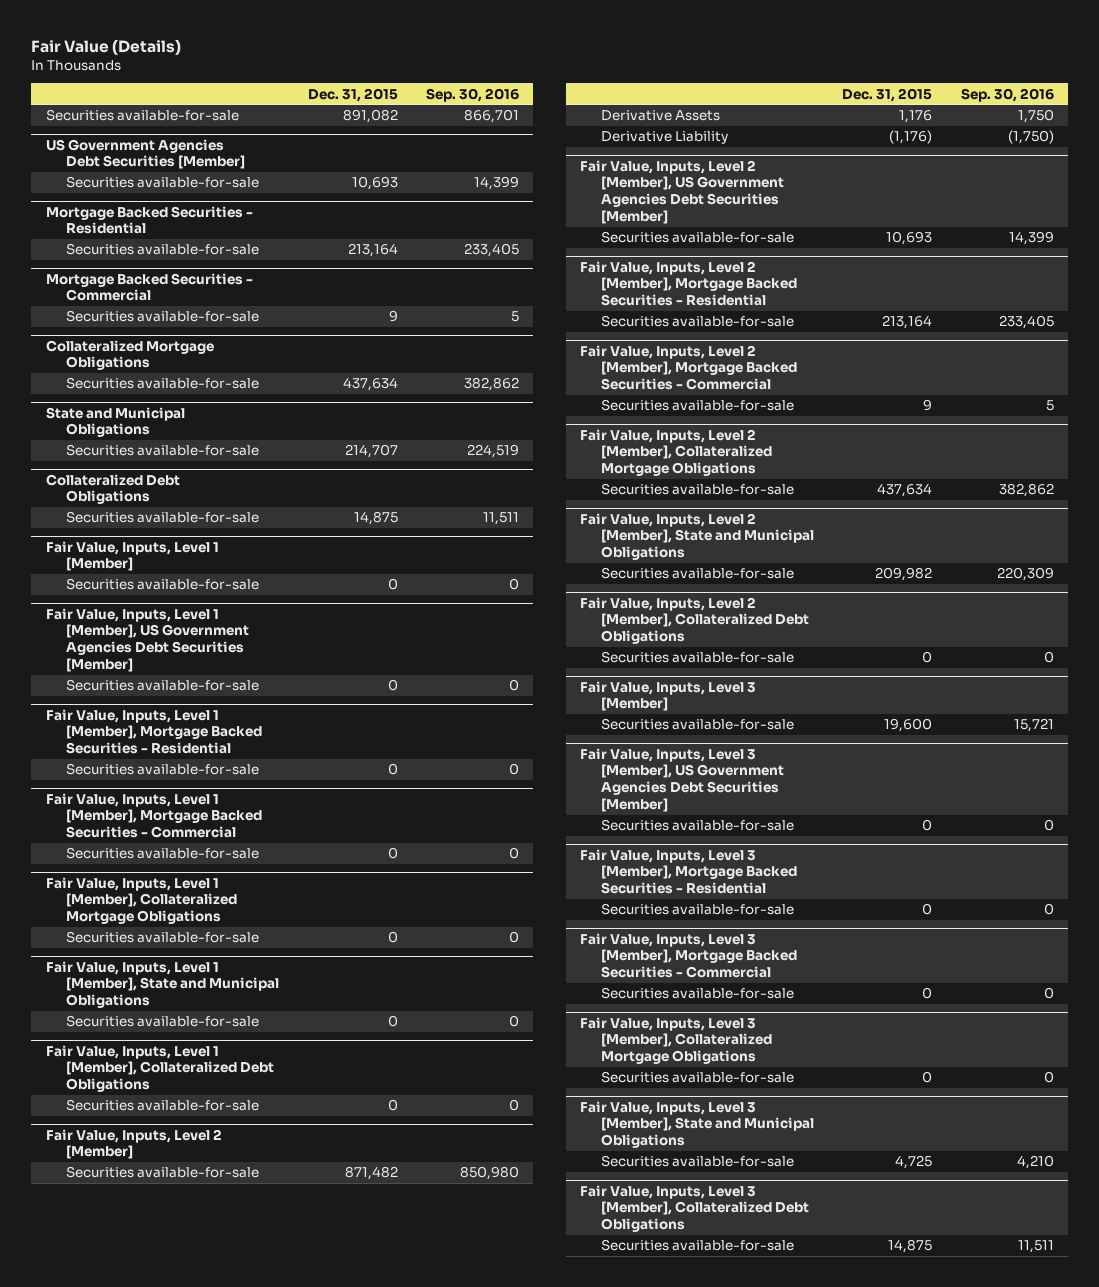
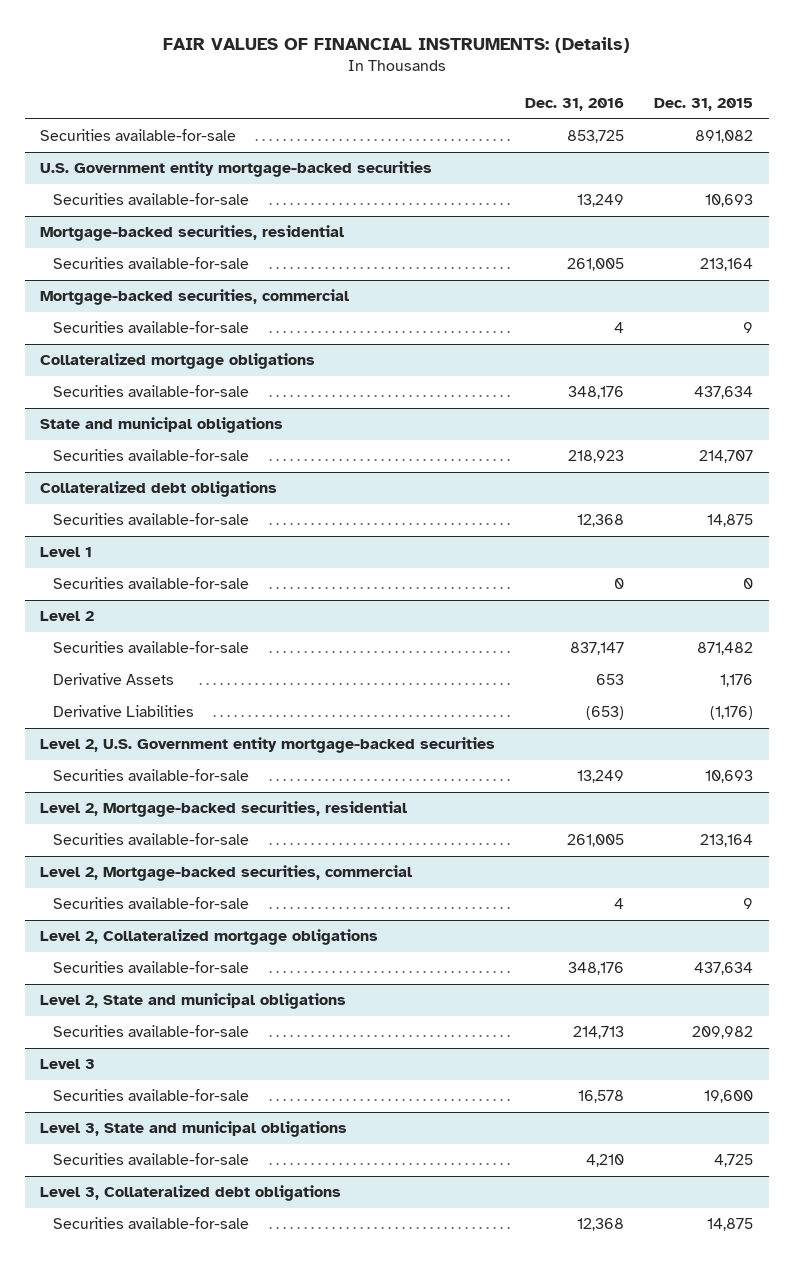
- Fair Value (Details)
+ FAIR VALUES OF FINANCIAL INSTRUMENTS: (Details)
- | Dec. 31, 2015 | Sep. 30, 2016
+ | Dec. 31, 2016 | Dec. 31, 2015
- US Government Agencies Debt Securities [Member]
+ U.S. Government entity mortgage-backed securities
- Mortgage Backed Securities - Residential
+ Mortgage-backed securities, residential
- Mortgage Backed Securities - Commercial
+ Mortgage-backed securities, commercial
- Collateralized Mortgage Obligations
+ Collateralized mortgage obligations
- State and Municipal Obligations
+ State and municipal obligations
- Collateralized Debt Obligations
+ Collateralized debt obligations
- Fair Value, Inputs, Level 1 [Member]
- Securities available-for-sale | 0 | 0
- Fair Value, Inputs, Level 1 [Member], US Government Agencies Debt Securities [Member]
- Securities available-for-sale | 0 | 0
- Fair Value, Inputs, Level 1 [Member], Mortgage Backed Securities - Residential
- Securities available-for-sale | 0 | 0
- Fair Value, Inputs, Level 1 [Member], Mortgage Backed Securities - Commercial
- Securities available-for-sale | 0 | 0
- Fair Value, Inputs, Level 1 [Member], Collateralized Mortgage Obligations
- Securities available-for-sale | 0 | 0
- Fair Value, Inputs, Level 1 [Member], State and Municipal Obligations
- Securities available-for-sale | 0 | 0
- Fair Value, Inputs, Level 1 [Member], Collateralized Debt Obligations
+ Level 1
- Fair Value, Inputs, Level 2 [Member]
+ Level 2
- Derivative Liability | (1,176) | (1,750)
- Fair Value, Inputs, Level 2 [Member], US Government Agencies Debt Securities [Member]
+ Derivative Liabilities | (653) | (1,176)
+ Level 2, U.S. Government entity mortgage-backed securities
- Fair Value, Inputs, Level 2 [Member], Mortgage Backed Securities - Residential
+ Level 2, Mortgage-backed securities, residential
- Fair Value, Inputs, Level 2 [Member], Mortgage Backed Securities - Commercial
+ Level 2, Mortgage-backed securities, commercial
- Fair Value, Inputs, Level 2 [Member], Collateralized Mortgage Obligations
+ Level 2, Collateralized mortgage obligations
- Fair Value, Inputs, Level 2 [Member], State and Municipal Obligations
+ Level 2, State and municipal obligations
- Fair Value, Inputs, Level 2 [Member], Collateralized Debt Obligations
- Securities available-for-sale | 0 | 0
- Fair Value, Inputs, Level 3 [Member]
+ Level 3
- Fair Value, Inputs, Level 3 [Member], US Government Agencies Debt Securities [Member]
- Securities available-for-sale | 0 | 0
- Fair Value, Inputs, Level 3 [Member], Mortgage Backed Securities - Residential
- Securities available-for-sale | 0 | 0
- Fair Value, Inputs, Level 3 [Member], Mortgage Backed Securities - Commercial
- Securities available-for-sale | 0 | 0
- Fair Value, Inputs, Level 3 [Member], Collateralized Mortgage Obligations
- Securities available-for-sale | 0 | 0
- Fair Value, Inputs, Level 3 [Member], State and Municipal Obligations
+ Level 3, State and municipal obligations
- Fair Value, Inputs, Level 3 [Member], Collateralized Debt Obligations
+ Level 3, Collateralized debt obligations

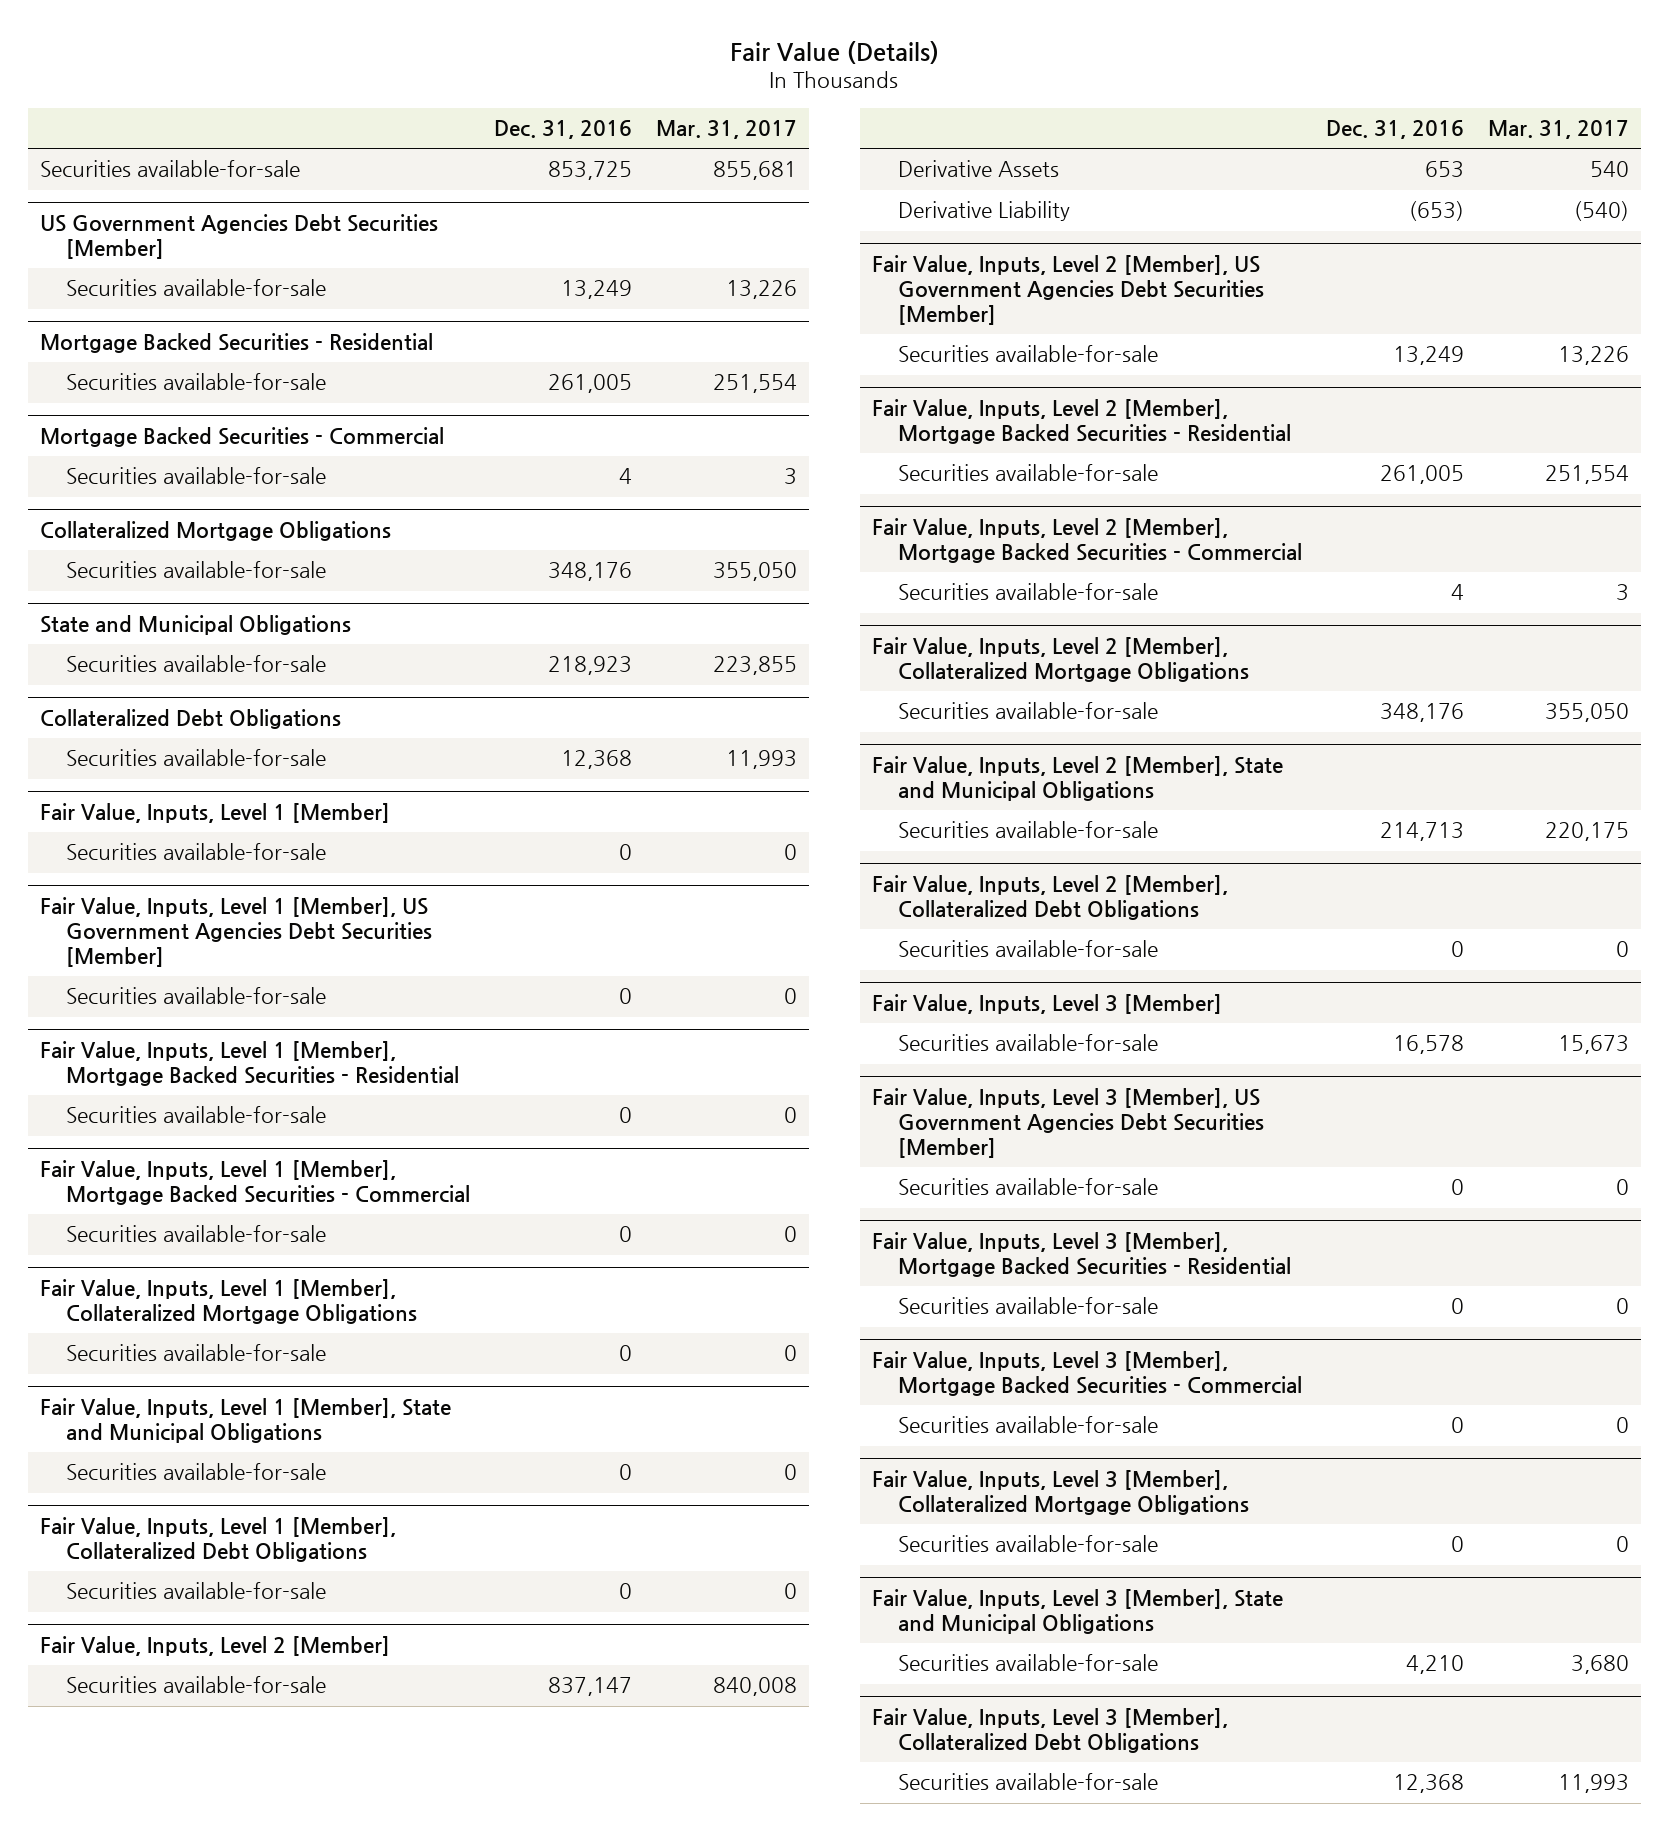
- FAIR VALUES OF FINANCIAL INSTRUMENTS: (Details)
+ Fair Value (Details)
- | Dec. 31, 2016 | Dec. 31, 2015
+ | Dec. 31, 2016 | Mar. 31, 2017
- U.S. Government entity mortgage-backed securities
+ US Government Agencies Debt Securities [Member]
- Mortgage-backed securities, residential
+ Mortgage Backed Securities - Residential
- Mortgage-backed securities, commercial
+ Mortgage Backed Securities - Commercial
- Collateralized mortgage obligations
+ Collateralized Mortgage Obligations
- State and municipal obligations
+ State and Municipal Obligations
- Collateralized debt obligations
+ Collateralized Debt Obligations
- Level 1
+ Fair Value, Inputs, Level 1 [Member]
- Level 2
+ Fair Value, Inputs, Level 1 [Member], US Government Agencies Debt Securities [Member]
+ Securities available-for-sale | 0 | 0
+ Fair Value, Inputs, Level 1 [Member], Mortgage Backed Securities - Residential
+ Securities available-for-sale | 0 | 0
+ Fair Value, Inputs, Level 1 [Member], Mortgage Backed Securities - Commercial
+ Securities available-for-sale | 0 | 0
+ Fair Value, Inputs, Level 1 [Member], Collateralized Mortgage Obligations
+ Securities available-for-sale | 0 | 0
+ Fair Value, Inputs, Level 1 [Member], State and Municipal Obligations
+ Securities available-for-sale | 0 | 0
+ Fair Value, Inputs, Level 1 [Member], Collateralized Debt Obligations
+ Securities available-for-sale | 0 | 0
+ Fair Value, Inputs, Level 2 [Member]
- Derivative Liabilities | (653) | (1,176)
- Level 2, U.S. Government entity mortgage-backed securities
+ Derivative Liability | (653) | (540)
+ Fair Value, Inputs, Level 2 [Member], US Government Agencies Debt Securities [Member]
- Level 2, Mortgage-backed securities, residential
+ Fair Value, Inputs, Level 2 [Member], Mortgage Backed Securities - Residential
- Level 2, Mortgage-backed securities, commercial
+ Fair Value, Inputs, Level 2 [Member], Mortgage Backed Securities - Commercial
- Level 2, Collateralized mortgage obligations
+ Fair Value, Inputs, Level 2 [Member], Collateralized Mortgage Obligations
- Level 2, State and municipal obligations
+ Fair Value, Inputs, Level 2 [Member], State and Municipal Obligations
- Level 3
+ Fair Value, Inputs, Level 2 [Member], Collateralized Debt Obligations
+ Securities available-for-sale | 0 | 0
+ Fair Value, Inputs, Level 3 [Member]
- Level 3, State and municipal obligations
+ Fair Value, Inputs, Level 3 [Member], US Government Agencies Debt Securities [Member]
+ Securities available-for-sale | 0 | 0
+ Fair Value, Inputs, Level 3 [Member], Mortgage Backed Securities - Residential
+ Securities available-for-sale | 0 | 0
+ Fair Value, Inputs, Level 3 [Member], Mortgage Backed Securities - Commercial
+ Securities available-for-sale | 0 | 0
+ Fair Value, Inputs, Level 3 [Member], Collateralized Mortgage Obligations
+ Securities available-for-sale | 0 | 0
+ Fair Value, Inputs, Level 3 [Member], State and Municipal Obligations
- Level 3, Collateralized debt obligations
+ Fair Value, Inputs, Level 3 [Member], Collateralized Debt Obligations

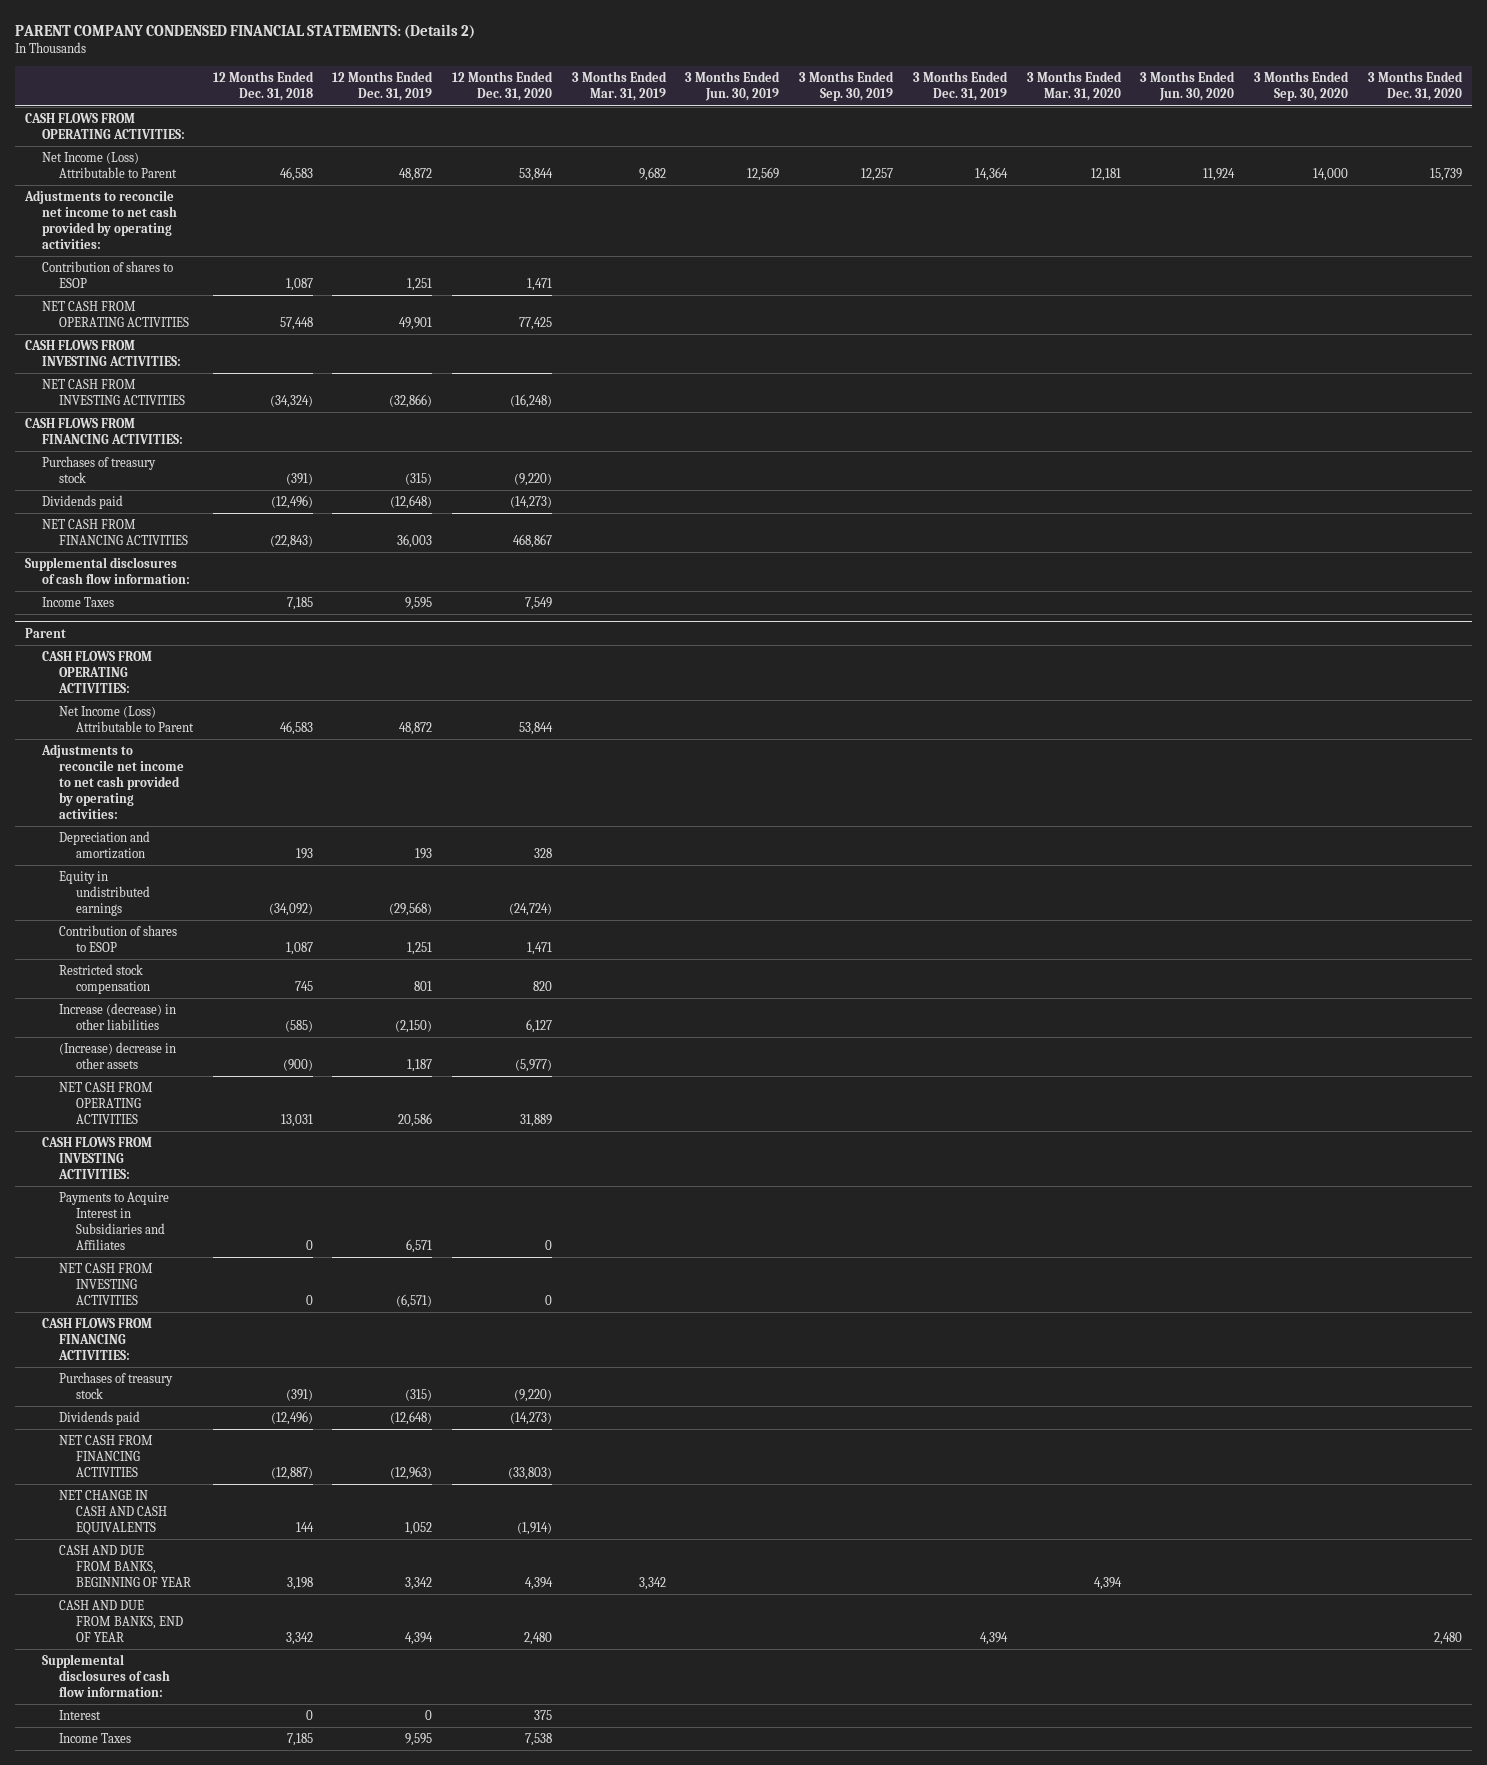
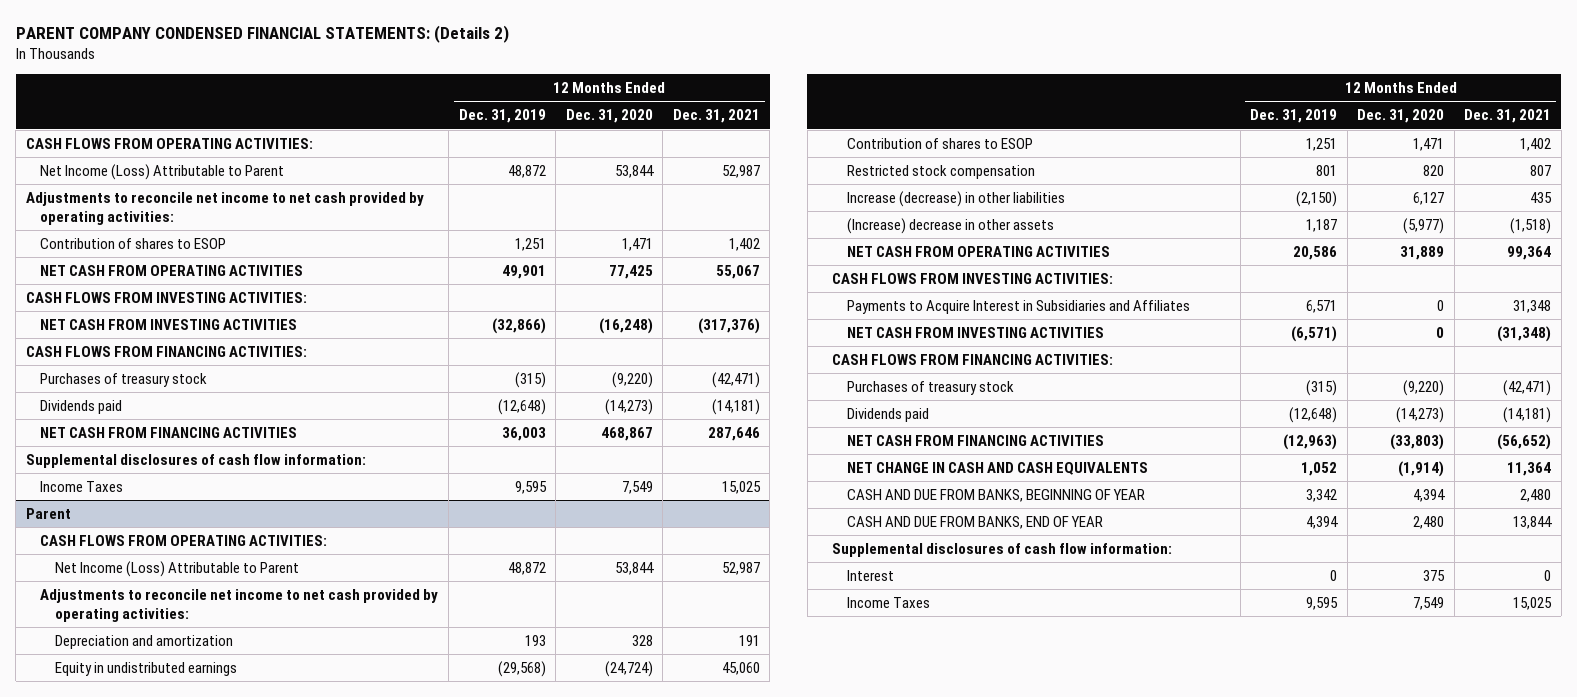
- | 12 Months Ended Dec. 31, 2018 | 12 Months Ended Dec. 31, 2019 | 12 Months Ended Dec. 31, 2020 | 3 Months Ended Mar. 31, 2019 | 3 Months Ended Jun. 30, 2019 | 3 Months Ended Sep. 30, 2019 | 3 Months Ended Dec. 31, 2019 | 3 Months Ended Mar. 31, 2020 | 3 Months Ended Jun. 30, 2020 | 3 Months Ended Sep. 30, 2020 | 3 Months Ended Dec. 31, 2020
+ | 12 Months Ended Dec. 31, 2019 | 12 Months Ended Dec. 31, 2020 | 12 Months Ended Dec. 31, 2021
@ Parent
- Income Taxes | 7,185 | 9,595 | 7,538 | | | | | | | |
+ Income Taxes | 9,595 | 7,549 | 15,025

